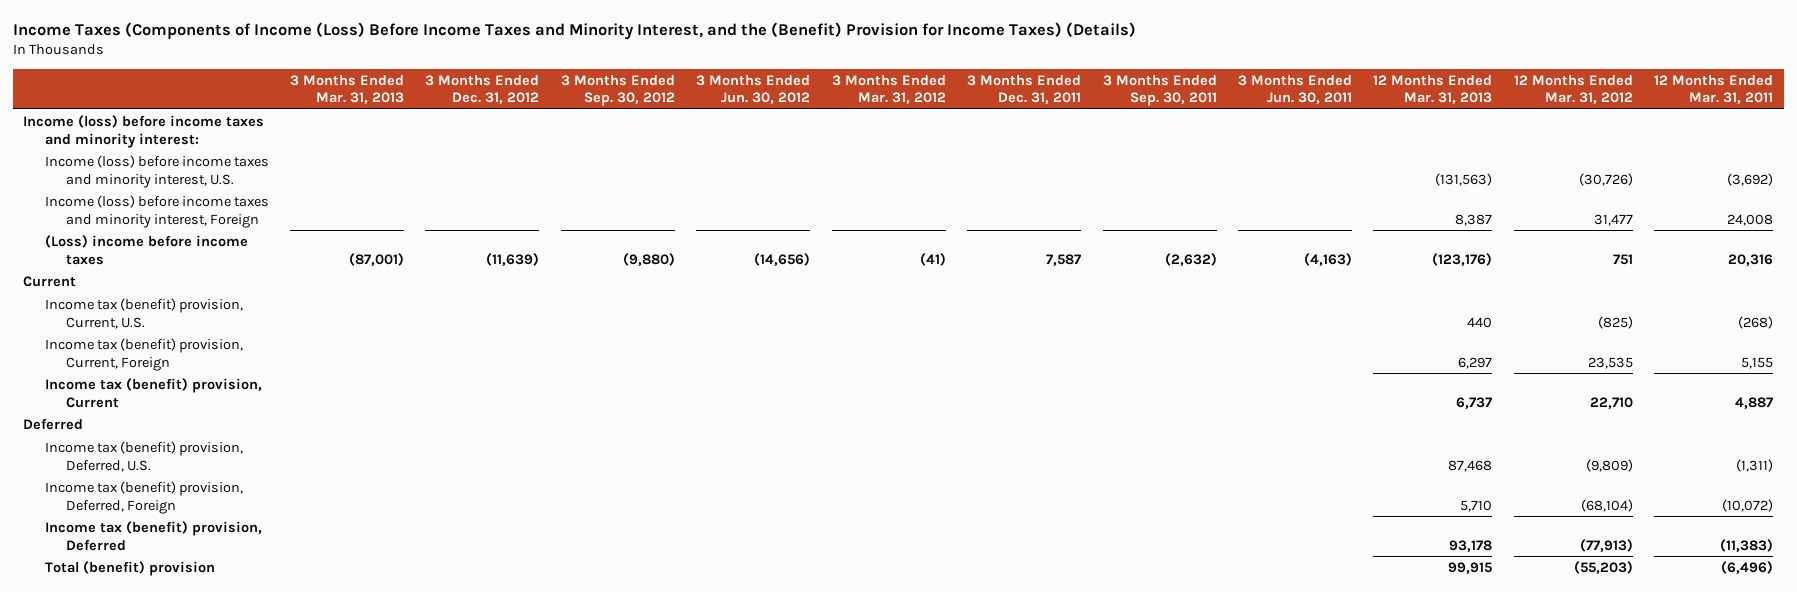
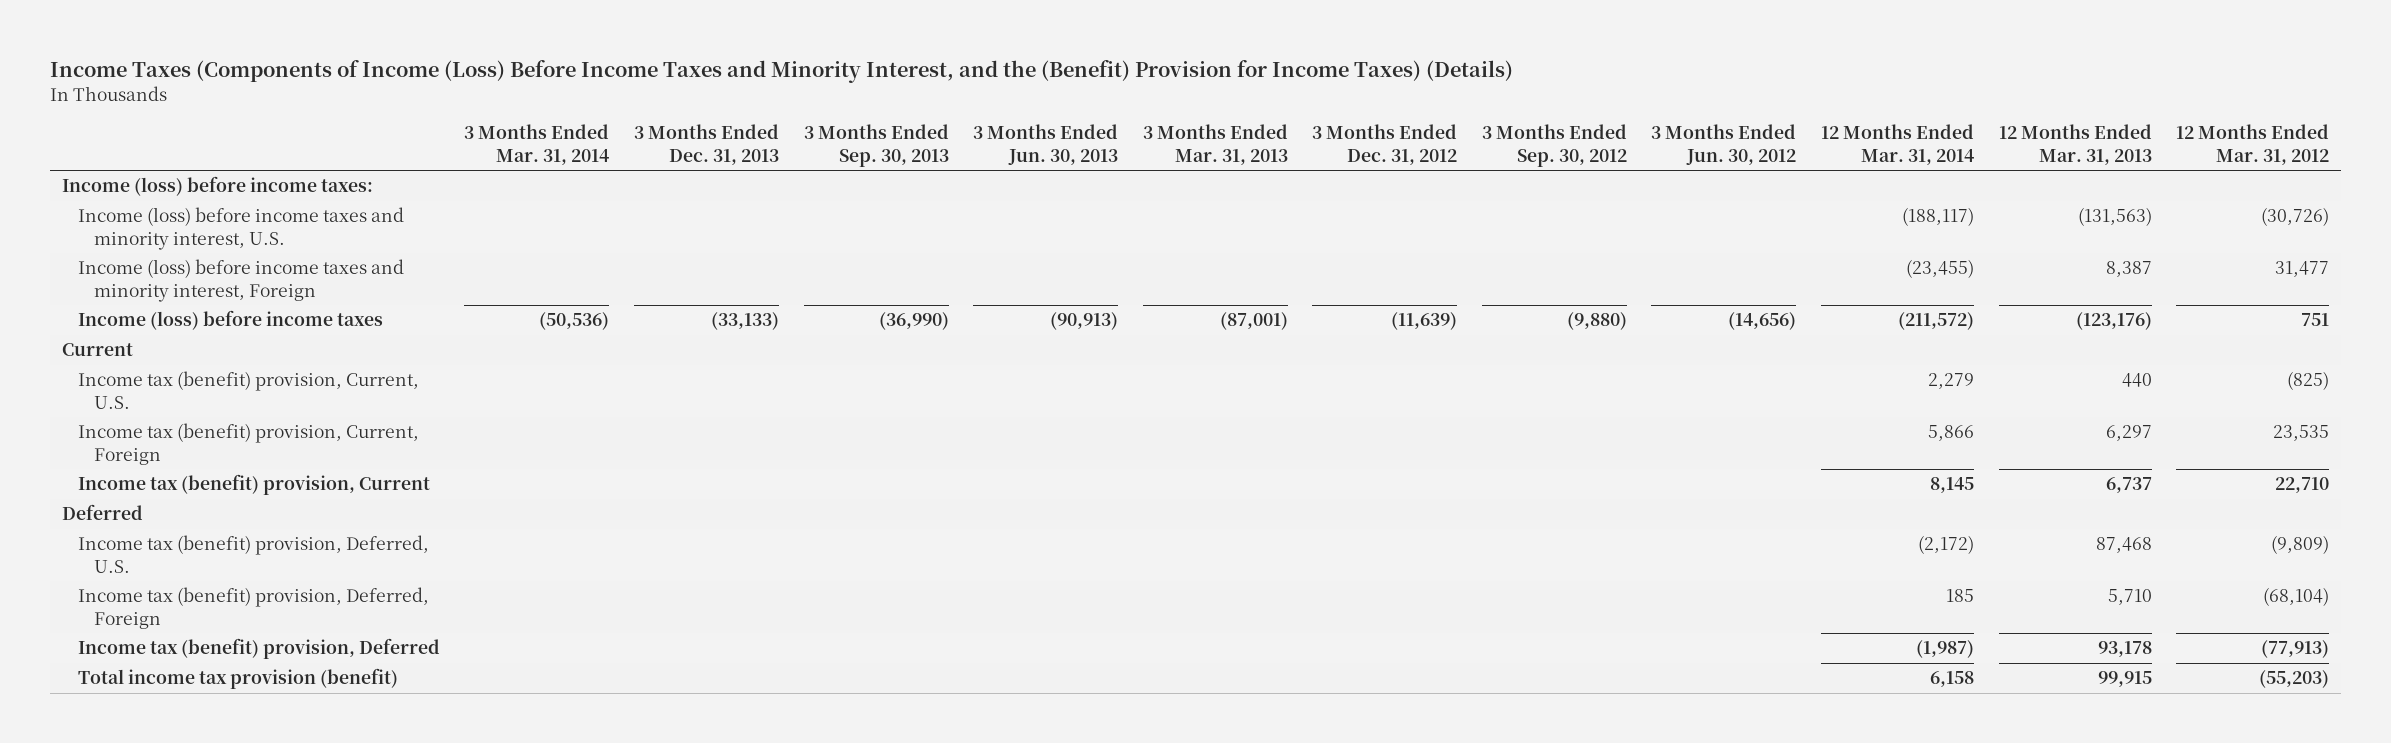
- | 3 Months Ended Mar. 31, 2013 | 3 Months Ended Dec. 31, 2012 | 3 Months Ended Sep. 30, 2012 | 3 Months Ended Jun. 30, 2012 | 3 Months Ended Mar. 31, 2012 | 3 Months Ended Dec. 31, 2011 | 3 Months Ended Sep. 30, 2011 | 3 Months Ended Jun. 30, 2011 | 12 Months Ended Mar. 31, 2013 | 12 Months Ended Mar. 31, 2012 | 12 Months Ended Mar. 31, 2011
+ | 3 Months Ended Mar. 31, 2014 | 3 Months Ended Dec. 31, 2013 | 3 Months Ended Sep. 30, 2013 | 3 Months Ended Jun. 30, 2013 | 3 Months Ended Mar. 31, 2013 | 3 Months Ended Dec. 31, 2012 | 3 Months Ended Sep. 30, 2012 | 3 Months Ended Jun. 30, 2012 | 12 Months Ended Mar. 31, 2014 | 12 Months Ended Mar. 31, 2013 | 12 Months Ended Mar. 31, 2012
- Income (loss) before income taxes and minority interest:
+ Income (loss) before income taxes:
- (Loss) income before income taxes | (87,001) | (11,639) | (9,880) | (14,656) | (41) | 7,587 | (2,632) | (4,163) | (123,176) | 751 | 20,316
+ Income (loss) before income taxes | (50,536) | (33,133) | (36,990) | (90,913) | (87,001) | (11,639) | (9,880) | (14,656) | (211,572) | (123,176) | 751
- Total (benefit) provision | | | | | | | | | 99,915 | (55,203) | (6,496)
+ Total income tax provision (benefit) | | | | | | | | | 6,158 | 99,915 | (55,203)

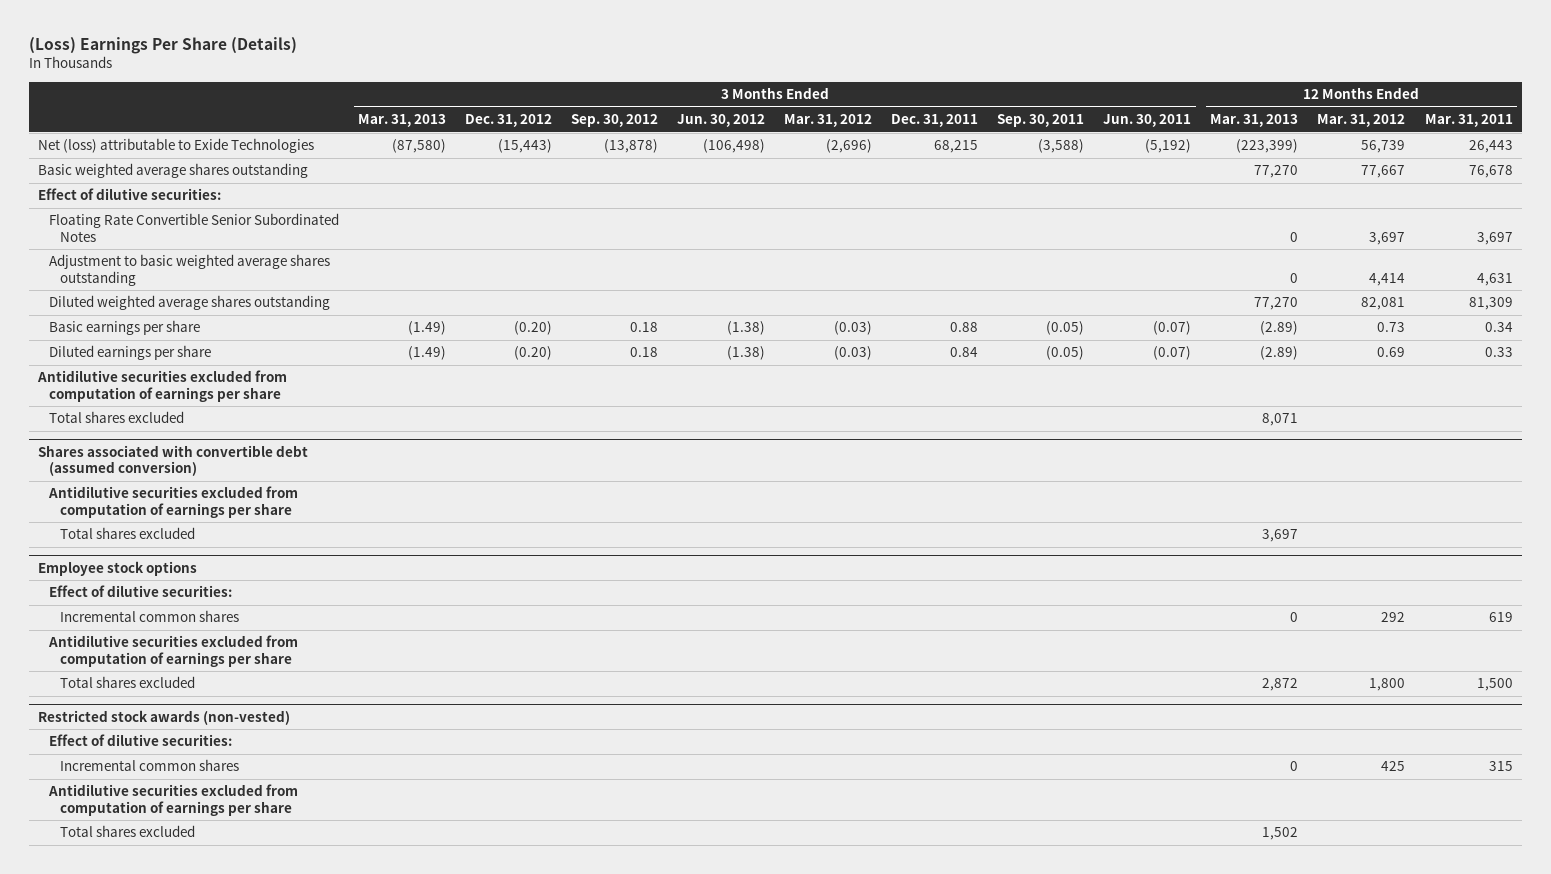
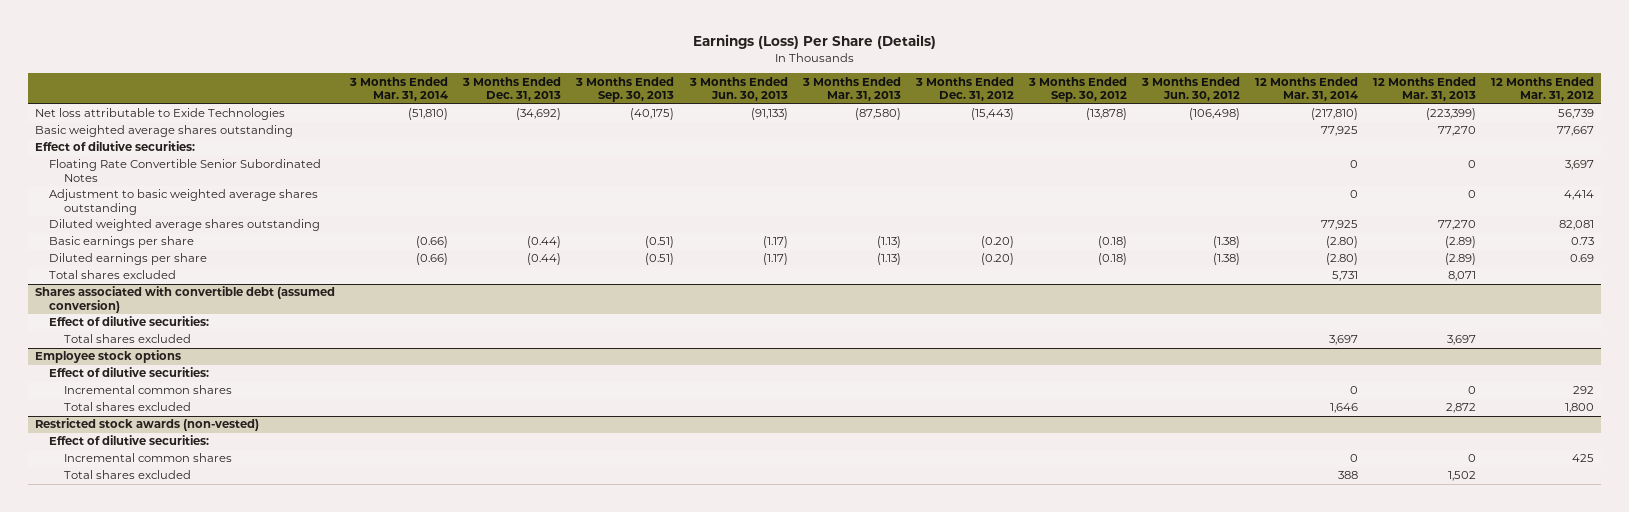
- (Loss) Earnings Per Share (Details)
+ Earnings (Loss) Per Share (Details)
- | 3 Months Ended Mar. 31, 2013 | 3 Months Ended Dec. 31, 2012 | 3 Months Ended Sep. 30, 2012 | 3 Months Ended Jun. 30, 2012 | 3 Months Ended Mar. 31, 2012 | 3 Months Ended Dec. 31, 2011 | 3 Months Ended Sep. 30, 2011 | 3 Months Ended Jun. 30, 2011 | 12 Months Ended Mar. 31, 2013 | 12 Months Ended Mar. 31, 2012 | 12 Months Ended Mar. 31, 2011
+ | 3 Months Ended Mar. 31, 2014 | 3 Months Ended Dec. 31, 2013 | 3 Months Ended Sep. 30, 2013 | 3 Months Ended Jun. 30, 2013 | 3 Months Ended Mar. 31, 2013 | 3 Months Ended Dec. 31, 2012 | 3 Months Ended Sep. 30, 2012 | 3 Months Ended Jun. 30, 2012 | 12 Months Ended Mar. 31, 2014 | 12 Months Ended Mar. 31, 2013 | 12 Months Ended Mar. 31, 2012
- Net (loss) attributable to Exide Technologies | (87,580) | (15,443) | (13,878) | (106,498) | (2,696) | 68,215 | (3,588) | (5,192) | (223,399) | 56,739 | 26,443
+ Net loss attributable to Exide Technologies | (51,810) | (34,692) | (40,175) | (91,133) | (87,580) | (15,443) | (13,878) | (106,498) | (217,810) | (223,399) | 56,739
- Basic earnings per share | (1.49) | (0.20) | 0.18 | (1.38) | (0.03) | 0.88 | (0.05) | (0.07) | (2.89) | 0.73 | 0.34
- Diluted earnings per share | (1.49) | (0.20) | 0.18 | (1.38) | (0.03) | 0.84 | (0.05) | (0.07) | (2.89) | 0.69 | 0.33
- Antidilutive securities excluded from computation of earnings per share
+ Basic earnings per share | (0.66) | (0.44) | (0.51) | (1.17) | (1.13) | (0.20) | (0.18) | (1.38) | (2.80) | (2.89) | 0.73
+ Diluted earnings per share | (0.66) | (0.44) | (0.51) | (1.17) | (1.13) | (0.20) | (0.18) | (1.38) | (2.80) | (2.89) | 0.69
@ Shares associated with convertible debt (assumed conversion)
- Antidilutive securities excluded from computation of earnings per share
+ Effect of dilutive securities:
@ Employee stock options
- Antidilutive securities excluded from computation of earnings per share
@ Restricted stock awards (non-vested)
- Antidilutive securities excluded from computation of earnings per share

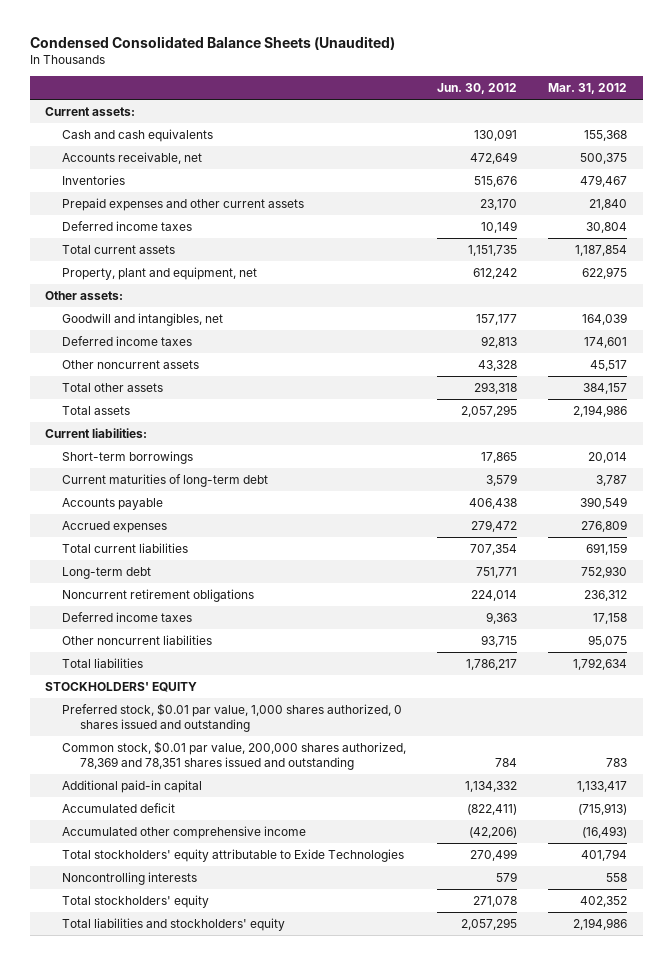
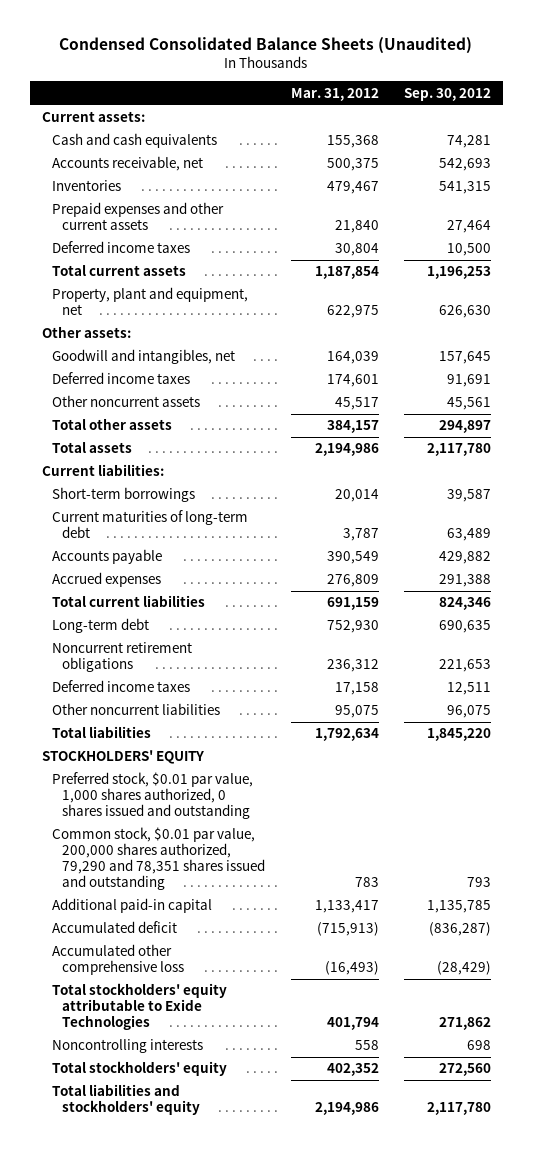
- | Jun. 30, 2012 | Mar. 31, 2012
+ | Mar. 31, 2012 | Sep. 30, 2012
- Common stock, $0.01 par value, 200,000 shares authorized, 78,369 and 78,351 shares issued and outstanding | 784 | 783
+ Common stock, $0.01 par value, 200,000 shares authorized, 79,290 and 78,351 shares issued and outstanding | 783 | 793
- Accumulated other comprehensive income | (42,206) | (16,493)
+ Accumulated other comprehensive loss | (16,493) | (28,429)

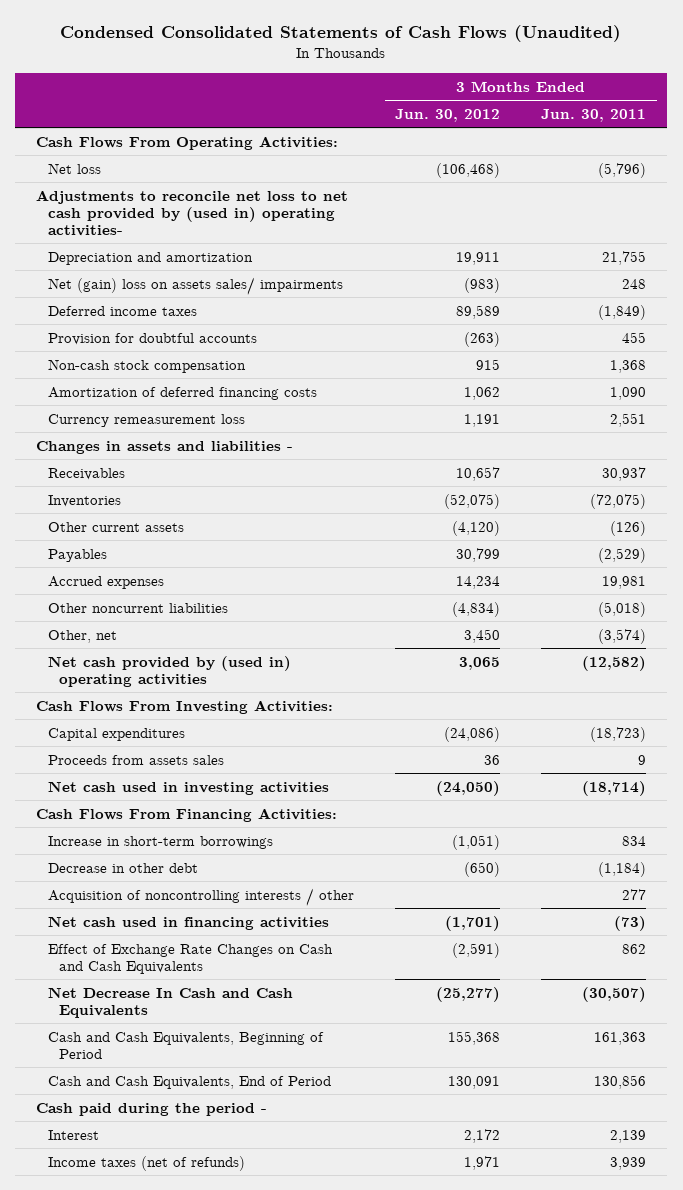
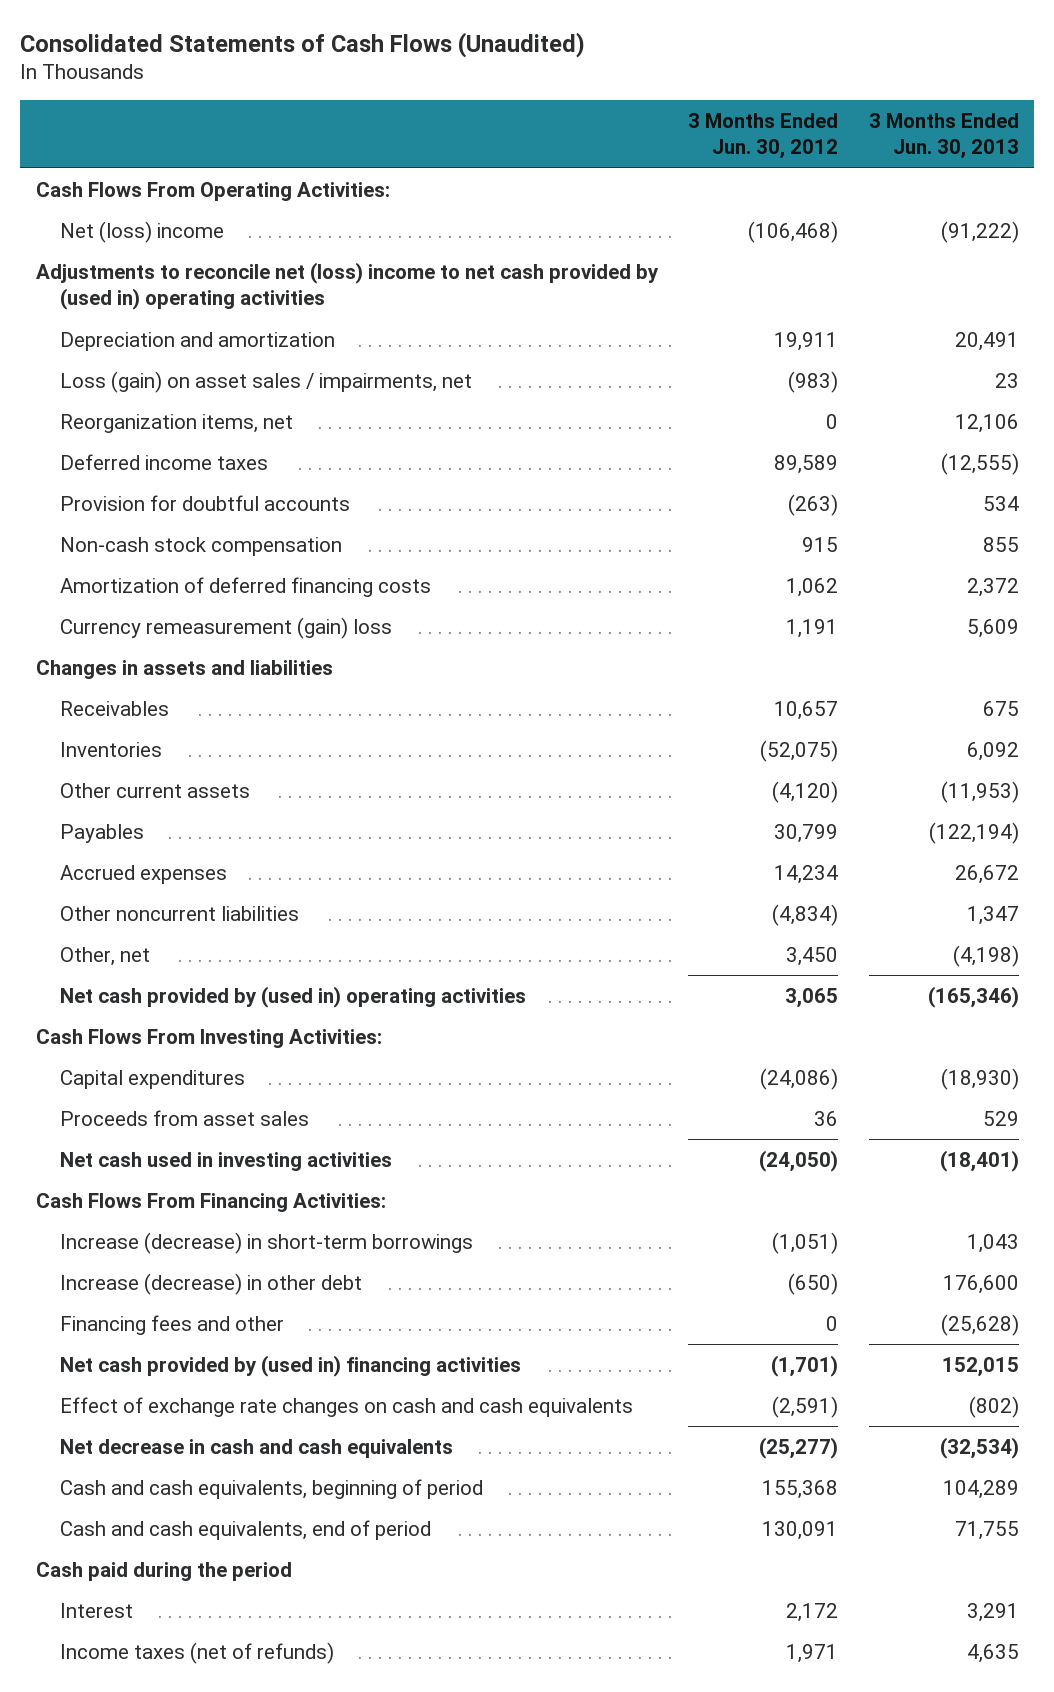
- Condensed Consolidated Statements of Cash Flows (Unaudited)
+ Consolidated Statements of Cash Flows (Unaudited)
- | 3 Months Ended Jun. 30, 2012 | 3 Months Ended Jun. 30, 2011
+ | 3 Months Ended Jun. 30, 2012 | 3 Months Ended Jun. 30, 2013
- Net loss | (106,468) | (5,796)
- Adjustments to reconcile net loss to net cash provided by (used in) operating activities-
+ Net (loss) income | (106,468) | (91,222)
+ Adjustments to reconcile net (loss) income to net cash provided by (used in) operating activities
- Net (gain) loss on assets sales/ impairments | (983) | 248
+ Loss (gain) on asset sales / impairments, net | (983) | 23
+ Reorganization items, net | 0 | 12,106
- Currency remeasurement loss | 1,191 | 2,551
- Changes in assets and liabilities -
+ Currency remeasurement (gain) loss | 1,191 | 5,609
+ Changes in assets and liabilities
- Proceeds from assets sales | 36 | 9
+ Proceeds from asset sales | 36 | 529
- Increase in short-term borrowings | (1,051) | 834
- Decrease in other debt | (650) | (1,184)
- Acquisition of noncontrolling interests / other | | 277
- Net cash used in financing activities | (1,701) | (73)
- Effect of Exchange Rate Changes on Cash and Cash Equivalents | (2,591) | 862
- Net Decrease In Cash and Cash Equivalents | (25,277) | (30,507)
- Cash and Cash Equivalents, Beginning of Period | 155,368 | 161,363
- Cash and Cash Equivalents, End of Period | 130,091 | 130,856
- Cash paid during the period -
+ Increase (decrease) in short-term borrowings | (1,051) | 1,043
+ Increase (decrease) in other debt | (650) | 176,600
+ Financing fees and other | 0 | (25,628)
+ Net cash provided by (used in) financing activities | (1,701) | 152,015
+ Effect of exchange rate changes on cash and cash equivalents | (2,591) | (802)
+ Net decrease in cash and cash equivalents | (25,277) | (32,534)
+ Cash and cash equivalents, beginning of period | 155,368 | 104,289
+ Cash and cash equivalents, end of period | 130,091 | 71,755
+ Cash paid during the period

